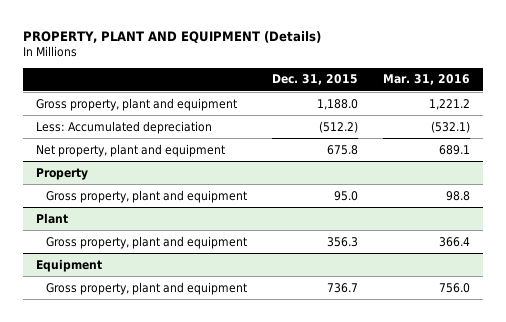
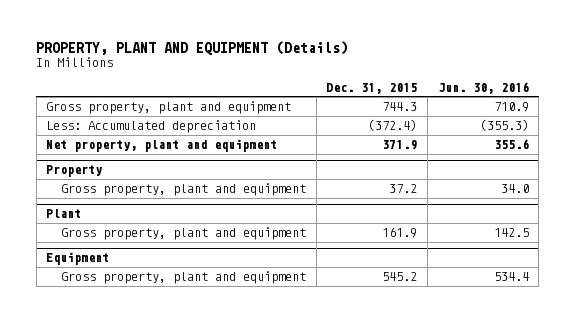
- | Dec. 31, 2015 | Mar. 31, 2016
+ | Dec. 31, 2015 | Jun. 30, 2016
- Gross property, plant and equipment | 1,188.0 | 1,221.2
- Less: Accumulated depreciation | (512.2) | (532.1)
- Net property, plant and equipment | 675.8 | 689.1
+ Gross property, plant and equipment | 744.3 | 710.9
+ Less: Accumulated depreciation | (372.4) | (355.3)
+ Net property, plant and equipment | 371.9 | 355.6
@ Property
- Gross property, plant and equipment | 95.0 | 98.8
+ Gross property, plant and equipment | 37.2 | 34.0
@ Plant
- Gross property, plant and equipment | 356.3 | 366.4
+ Gross property, plant and equipment | 161.9 | 142.5
@ Equipment
- Gross property, plant and equipment | 736.7 | 756.0
+ Gross property, plant and equipment | 545.2 | 534.4

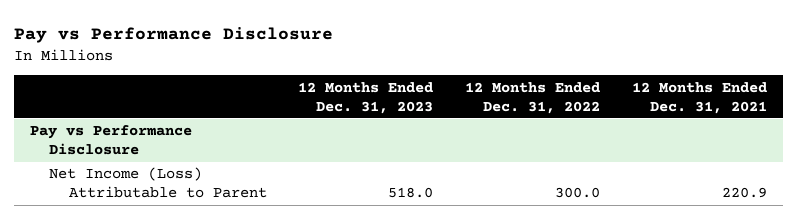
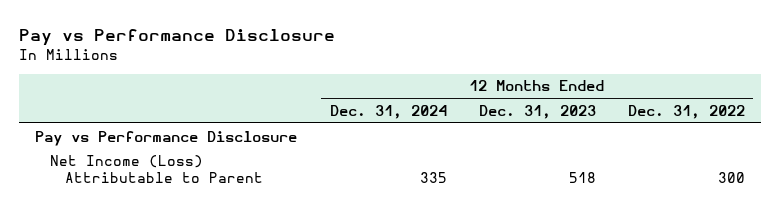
- | 12 Months Ended Dec. 31, 2023 | 12 Months Ended Dec. 31, 2022 | 12 Months Ended Dec. 31, 2021
+ | 12 Months Ended Dec. 31, 2024 | 12 Months Ended Dec. 31, 2023 | 12 Months Ended Dec. 31, 2022
- Net Income (Loss) Attributable to Parent | 518.0 | 300.0 | 220.9
+ Net Income (Loss) Attributable to Parent | 335 | 518 | 300

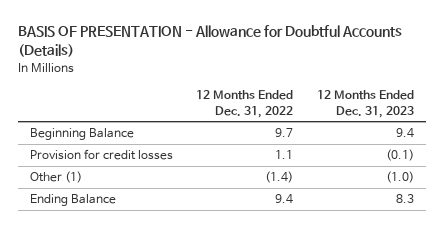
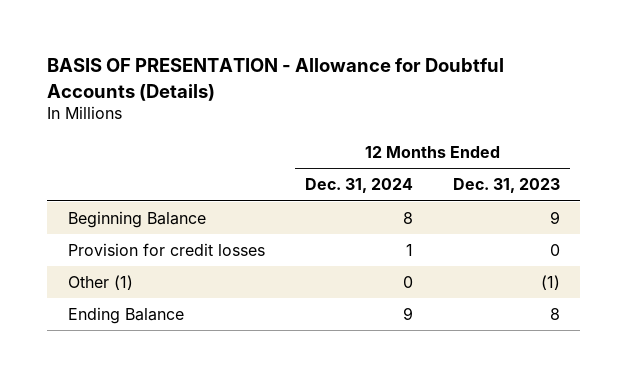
- | 12 Months Ended Dec. 31, 2022 | 12 Months Ended Dec. 31, 2023
+ | 12 Months Ended Dec. 31, 2024 | 12 Months Ended Dec. 31, 2023
- Beginning Balance | 9.7 | 9.4
- Provision for credit losses | 1.1 | (0.1)
- Other (1) | (1.4) | (1.0)
- Ending Balance | 9.4 | 8.3
+ Beginning Balance | 8 | 9
+ Provision for credit losses | 1 | 0
+ Other (1) | 0 | (1)
+ Ending Balance | 9 | 8

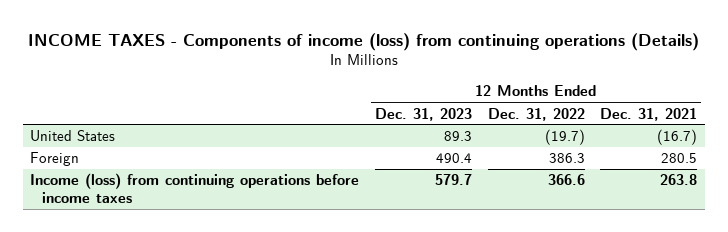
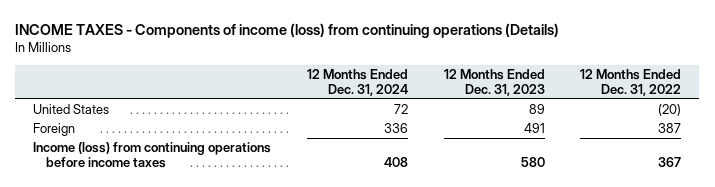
- | 12 Months Ended Dec. 31, 2023 | 12 Months Ended Dec. 31, 2022 | 12 Months Ended Dec. 31, 2021
+ | 12 Months Ended Dec. 31, 2024 | 12 Months Ended Dec. 31, 2023 | 12 Months Ended Dec. 31, 2022
- United States | 89.3 | (19.7) | (16.7)
- Foreign | 490.4 | 386.3 | 280.5
- Income (loss) from continuing operations before income taxes | 579.7 | 366.6 | 263.8
+ United States | 72 | 89 | (20)
+ Foreign | 336 | 491 | 387
+ Income (loss) from continuing operations before income taxes | 408 | 580 | 367

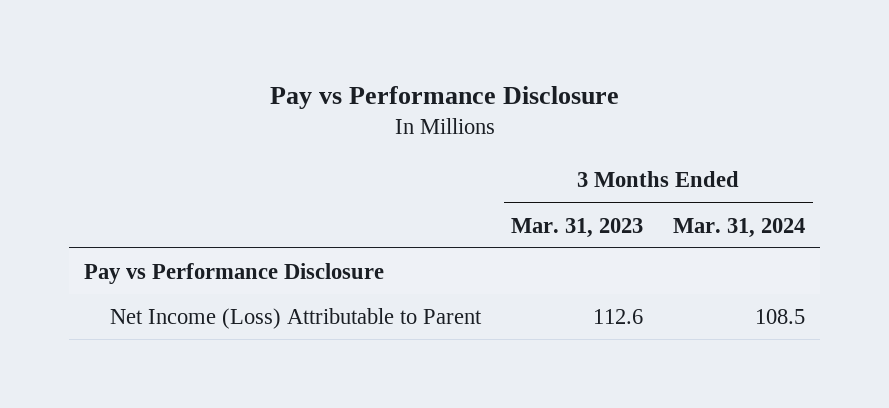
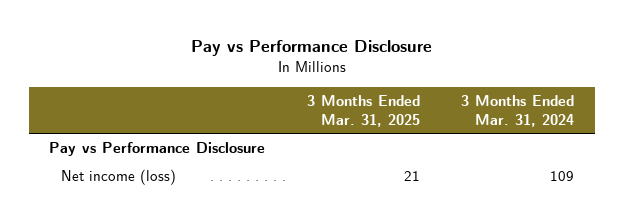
- | 3 Months Ended Mar. 31, 2023 | 3 Months Ended Mar. 31, 2024
+ | 3 Months Ended Mar. 31, 2025 | 3 Months Ended Mar. 31, 2024
- Net Income (Loss) Attributable to Parent | 112.6 | 108.5
+ Net income (loss) | 21 | 109

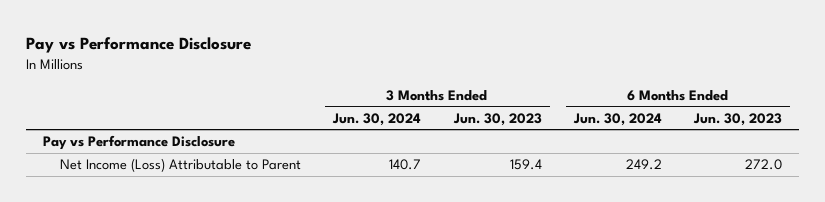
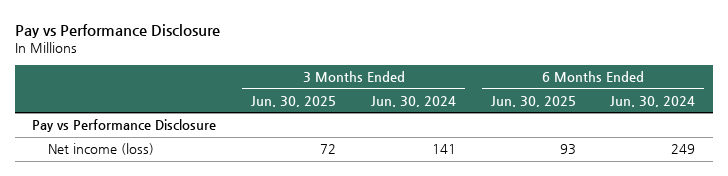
- | 3 Months Ended Jun. 30, 2024 | 3 Months Ended Jun. 30, 2023 | 6 Months Ended Jun. 30, 2024 | 6 Months Ended Jun. 30, 2023
+ | 3 Months Ended Jun. 30, 2025 | 3 Months Ended Jun. 30, 2024 | 6 Months Ended Jun. 30, 2025 | 6 Months Ended Jun. 30, 2024
- Net Income (Loss) Attributable to Parent | 140.7 | 159.4 | 249.2 | 272.0
+ Net income (loss) | 72 | 141 | 93 | 249

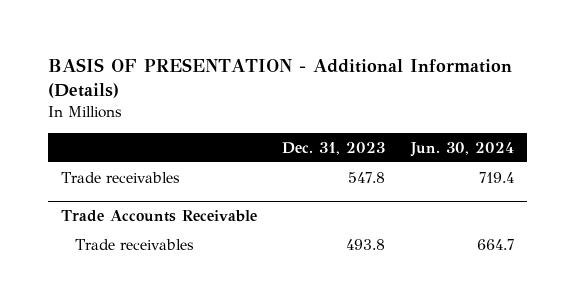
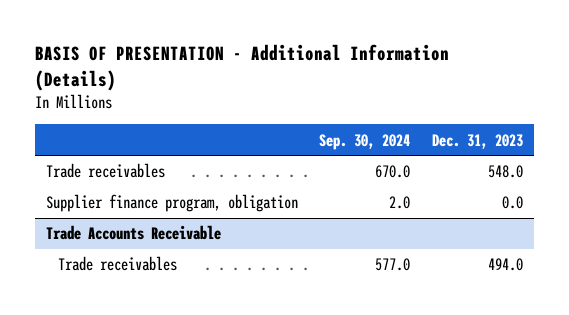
- | Dec. 31, 2023 | Jun. 30, 2024
+ | Sep. 30, 2024 | Dec. 31, 2023
- Trade receivables | 547.8 | 719.4
+ Trade receivables | 670.0 | 548.0
+ Supplier finance program, obligation | 2.0 | 0.0
@ Trade Accounts Receivable
- Trade receivables | 493.8 | 664.7
+ Trade receivables | 577.0 | 494.0

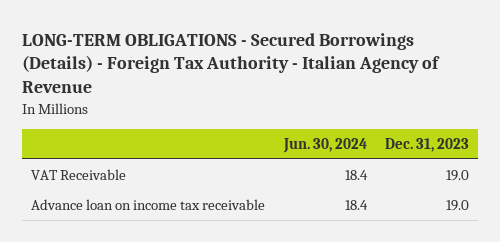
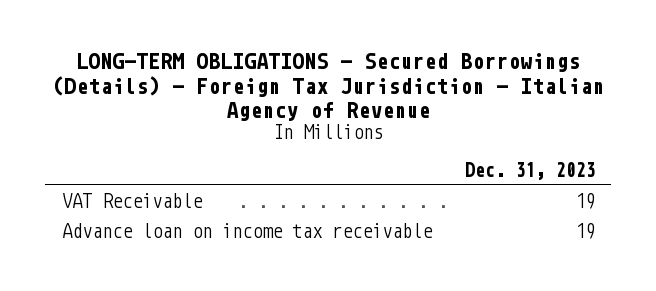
- LONG-TERM OBLIGATIONS - Secured Borrowings (Details) - Foreign Tax Authority - Italian Agency of Revenue
+ LONG-TERM OBLIGATIONS - Secured Borrowings (Details) - Foreign Tax Jurisdiction - Italian Agency of Revenue
- | Jun. 30, 2024 | Dec. 31, 2023
+ | Dec. 31, 2023
- VAT Receivable | 18.4 | 19.0
- Advance loan on income tax receivable | 18.4 | 19.0
+ VAT Receivable | 19
+ Advance loan on income tax receivable | 19

